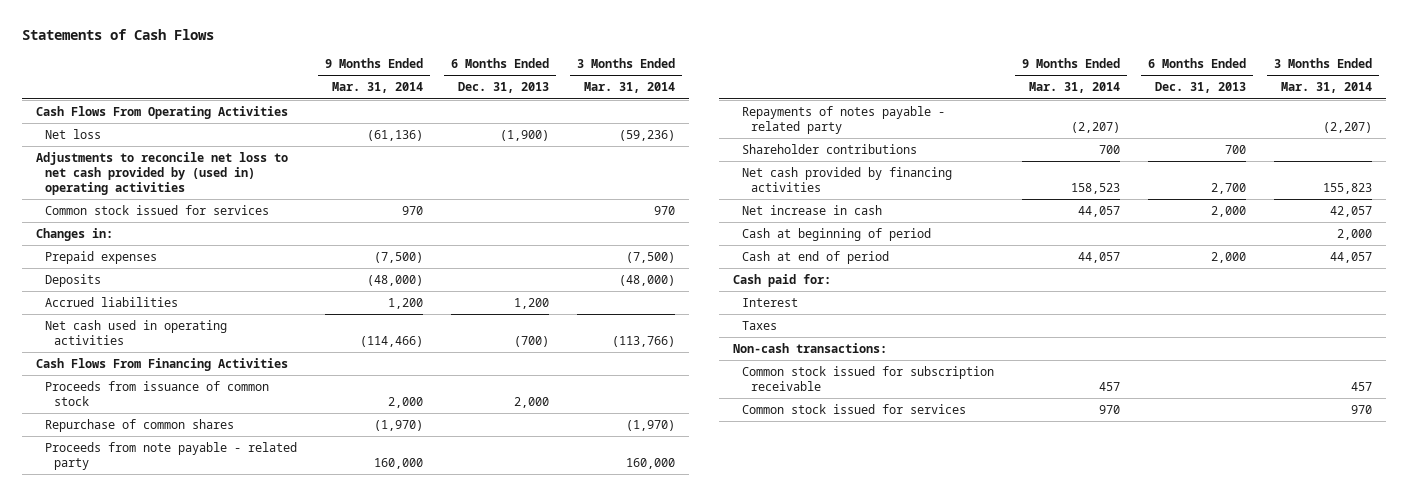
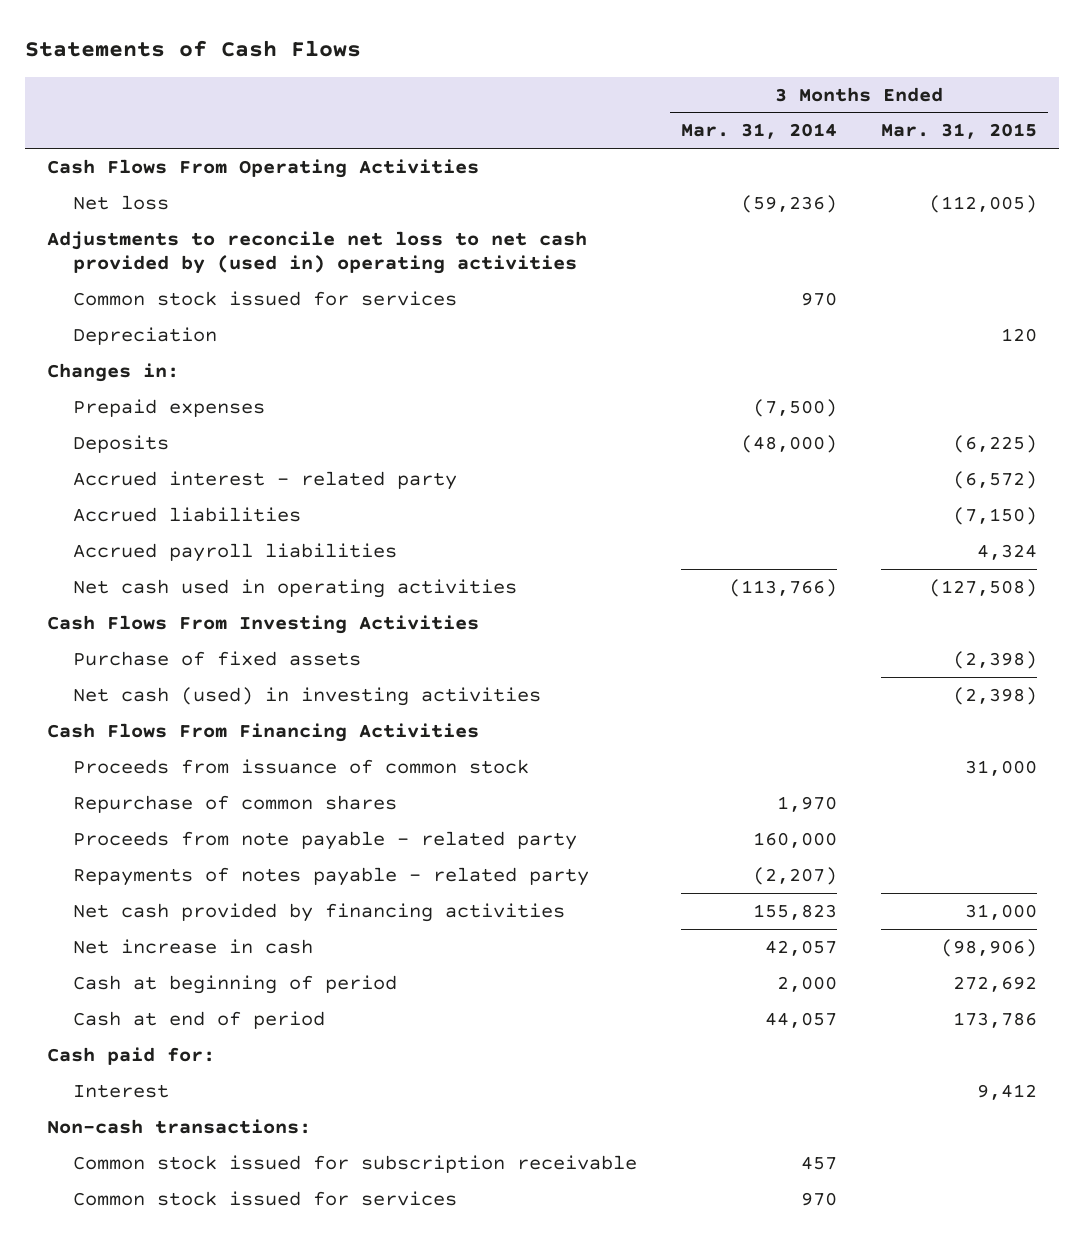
- | 9 Months Ended Mar. 31, 2014 | 6 Months Ended Dec. 31, 2013 | 3 Months Ended Mar. 31, 2014
+ | 3 Months Ended Mar. 31, 2014 | 3 Months Ended Mar. 31, 2015
+ Depreciation | | 120
+ Accrued interest - related party | | (6,572)
+ Accrued payroll liabilities | | 4,324
+ Cash Flows From Investing Activities
+ Purchase of fixed assets | | (2,398)
+ Net cash (used) in investing activities | | (2,398)
- Repurchase of common shares | (1,970) | | (1,970)
+ Repurchase of common shares | 1,970 |
- Shareholder contributions | 700 | 700 |
- Taxes

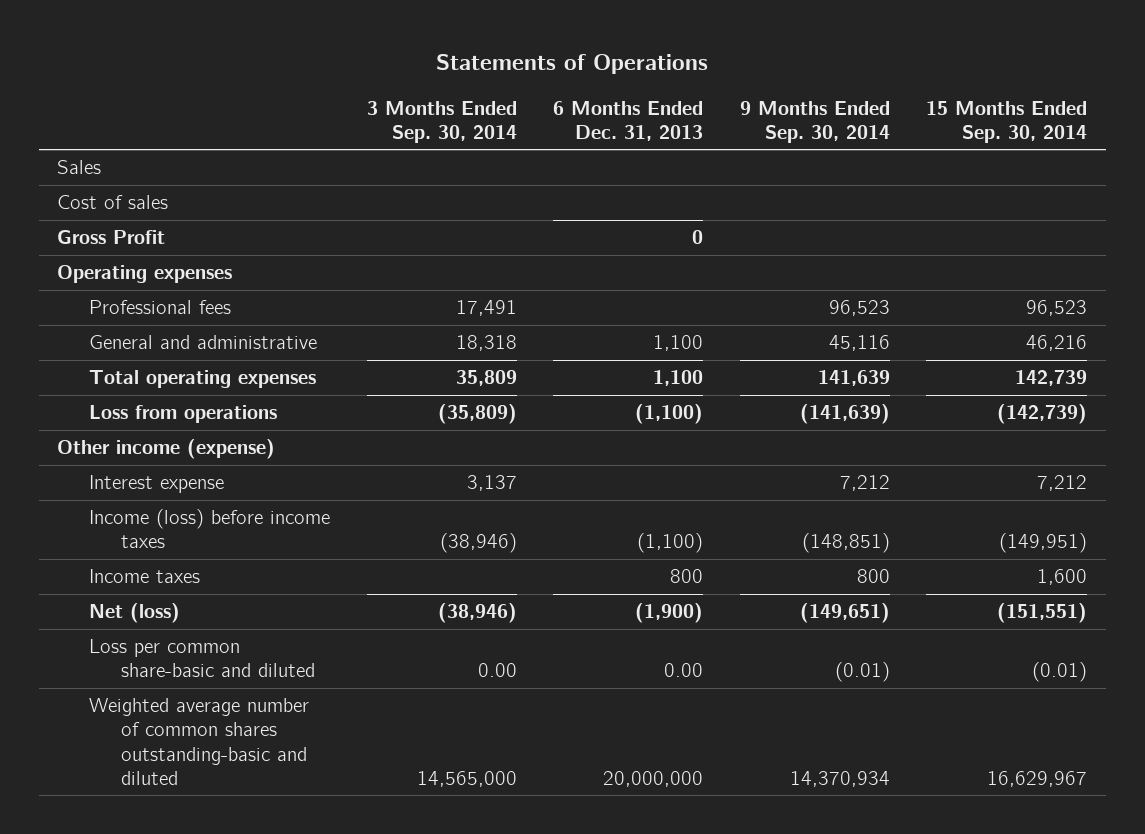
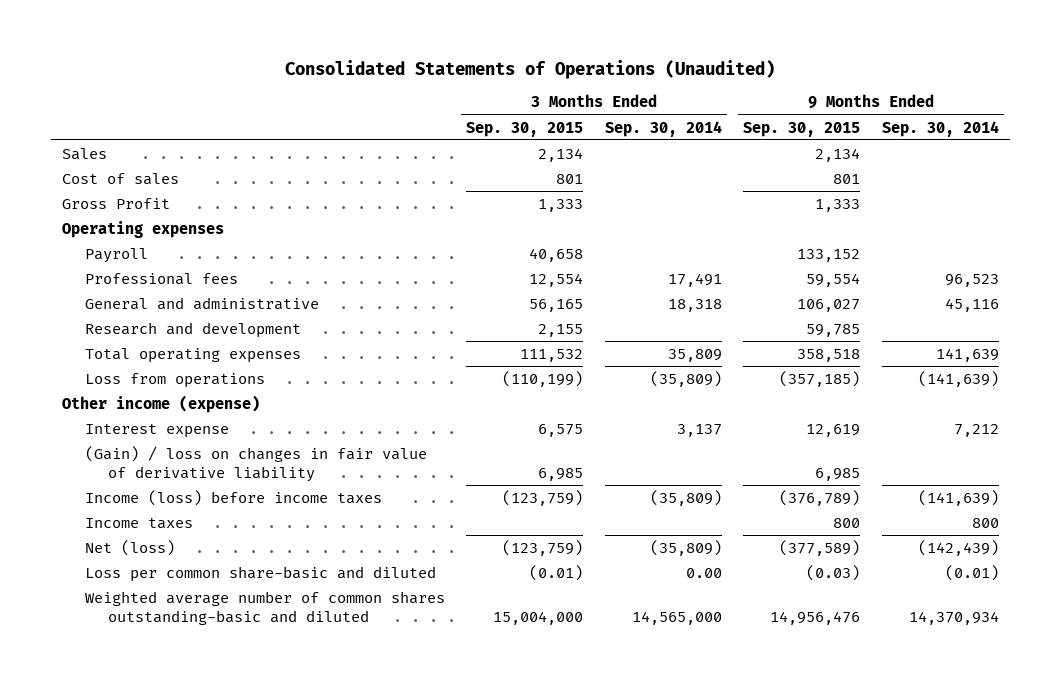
- Statements of Operations
+ Consolidated Statements of Operations (Unaudited)
- | 3 Months Ended Sep. 30, 2014 | 6 Months Ended Dec. 31, 2013 | 9 Months Ended Sep. 30, 2014 | 15 Months Ended Sep. 30, 2014
+ | 3 Months Ended Sep. 30, 2015 | 3 Months Ended Sep. 30, 2014 | 9 Months Ended Sep. 30, 2015 | 9 Months Ended Sep. 30, 2014
+ Payroll | 40,658 | | 133,152 |
+ Research and development | 2,155 | | 59,785 |
- Income (loss) before income taxes | (38,946) | (1,100) | (148,851) | (149,951)
+ (Gain) / loss on changes in fair value of derivative liability | 6,985 | | 6,985 |
+ Income (loss) before income taxes | (123,759) | (35,809) | (376,789) | (141,639)
- Net (loss) | (38,946) | (1,900) | (149,651) | (151,551)
+ Net (loss) | (123,759) | (35,809) | (377,589) | (142,439)

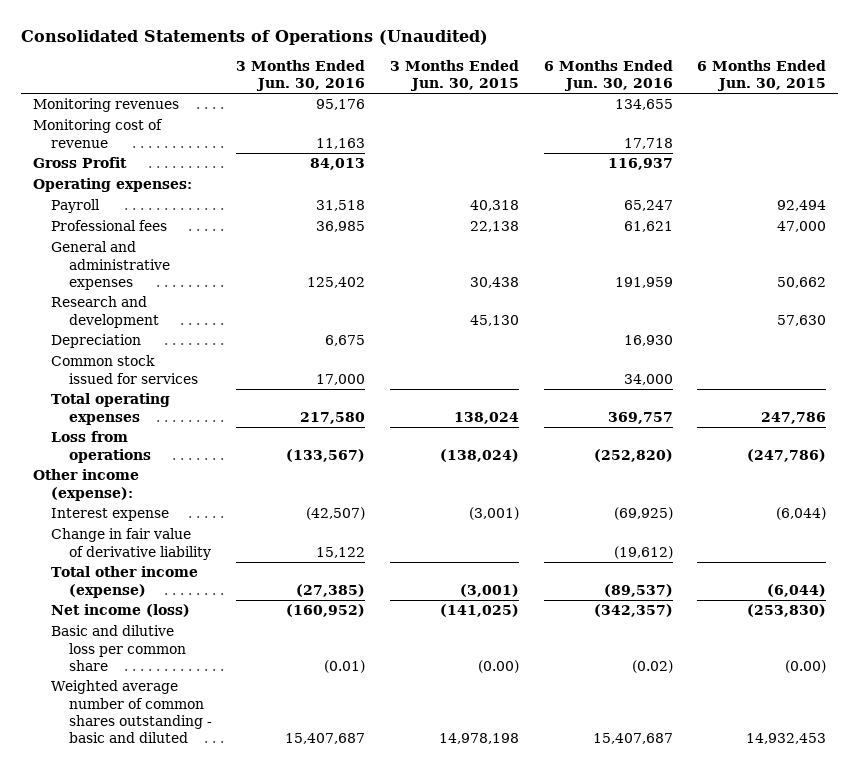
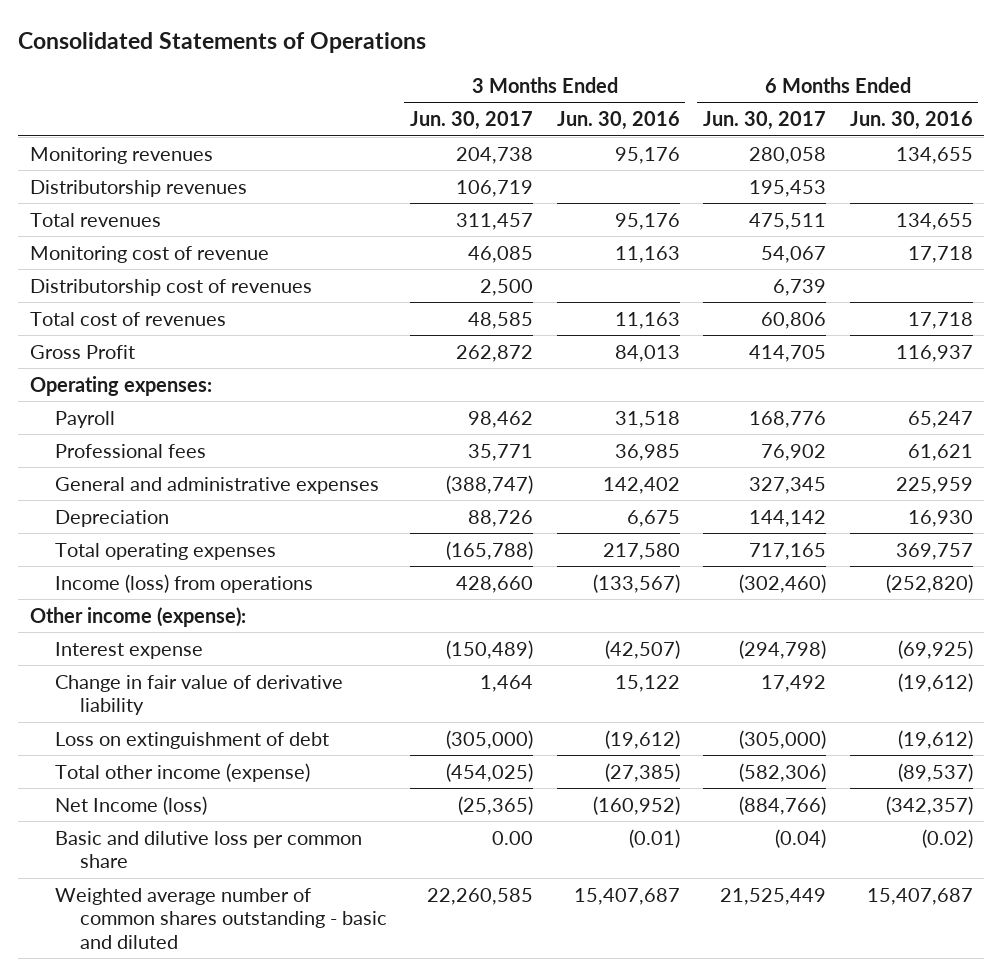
- Consolidated Statements of Operations (Unaudited)
+ Consolidated Statements of Operations
- | 3 Months Ended Jun. 30, 2016 | 3 Months Ended Jun. 30, 2015 | 6 Months Ended Jun. 30, 2016 | 6 Months Ended Jun. 30, 2015
+ | 3 Months Ended Jun. 30, 2017 | 3 Months Ended Jun. 30, 2016 | 6 Months Ended Jun. 30, 2017 | 6 Months Ended Jun. 30, 2016
+ Distributorship revenues | 106,719 | | 195,453 |
+ Total revenues | 311,457 | 95,176 | 475,511 | 134,655
+ Distributorship cost of revenues | 2,500 | | 6,739 |
+ Total cost of revenues | 48,585 | 11,163 | 60,806 | 17,718
- General and administrative expenses | 125,402 | 30,438 | 191,959 | 50,662
- Research and development | | 45,130 | | 57,630
+ General and administrative expenses | (388,747) | 142,402 | 327,345 | 225,959
- Common stock issued for services | 17,000 | | 34,000 |
- Loss from operations | (133,567) | (138,024) | (252,820) | (247,786)
+ Income (loss) from operations | 428,660 | (133,567) | (302,460) | (252,820)
+ Loss on extinguishment of debt | (305,000) | (19,612) | (305,000) | (19,612)
- Net income (loss) | (160,952) | (141,025) | (342,357) | (253,830)
+ Net Income (loss) | (25,365) | (160,952) | (884,766) | (342,357)

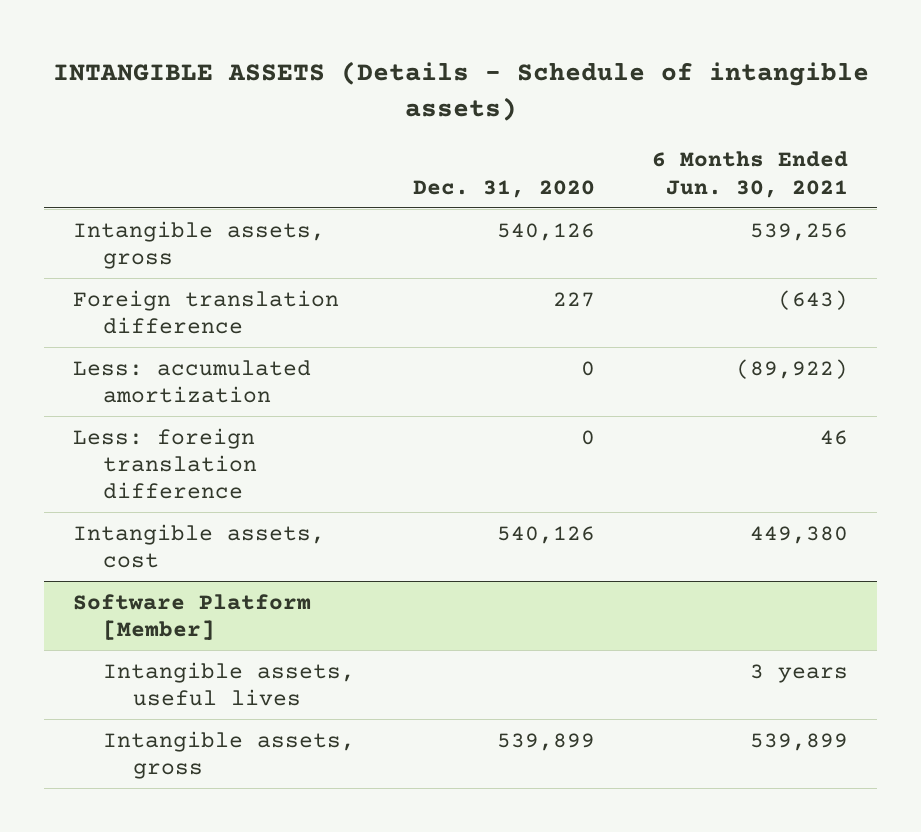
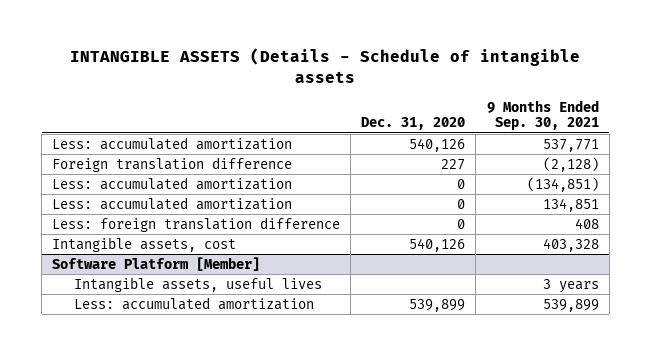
- INTANGIBLE ASSETS (Details - Schedule of intangible assets)
+ INTANGIBLE ASSETS (Details - Schedule of intangible assets
- | Dec. 31, 2020 | 6 Months Ended Jun. 30, 2021
+ | Dec. 31, 2020 | 9 Months Ended Sep. 30, 2021
- Intangible assets, gross | 540,126 | 539,256
+ Less: accumulated amortization | 540,126 | 537,771
+ Less: accumulated amortization | 0 | 134,851
@ Software Platform [Member]
- Intangible assets, gross | 539,899 | 539,899
+ Less: accumulated amortization | 539,899 | 539,899

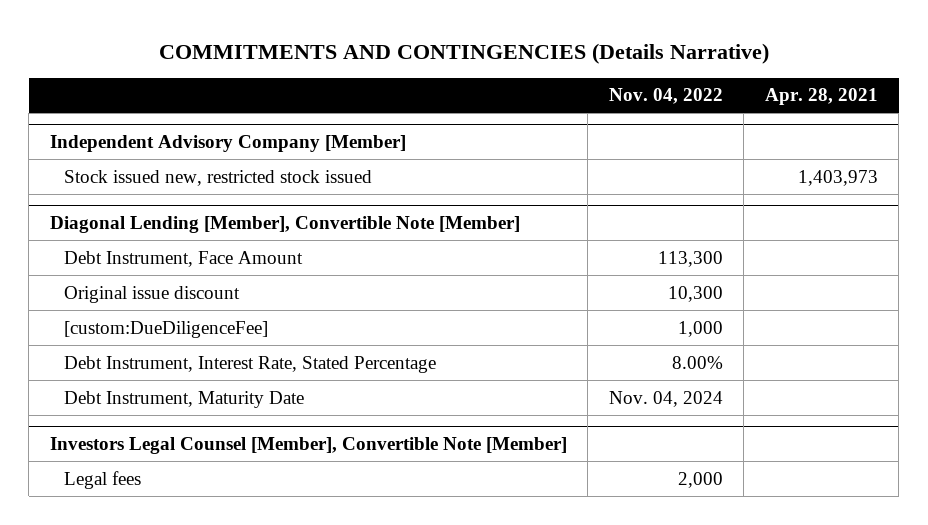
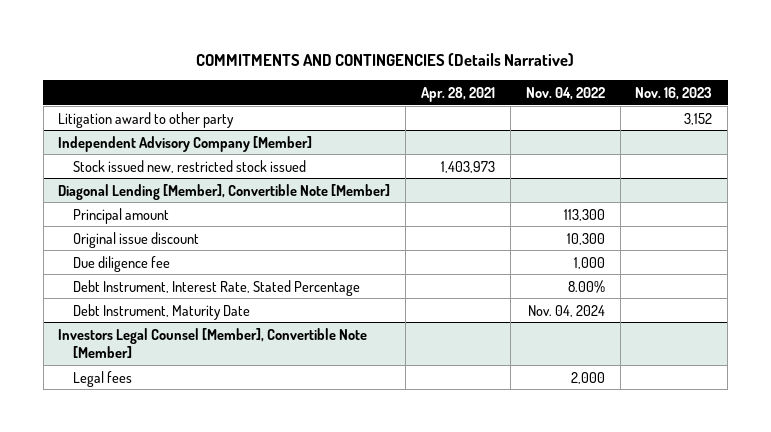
- | Nov. 04, 2022 | Apr. 28, 2021
+ | Apr. 28, 2021 | Nov. 04, 2022 | Nov. 16, 2023
+ Litigation award to other party | | | 3,152
@ Diagonal Lending [Member], Convertible Note [Member]
- Debt Instrument, Face Amount | 113,300 |
+ Principal amount | | 113,300 |
- [custom:DueDiligenceFee] | 1,000 |
+ Due diligence fee | | 1,000 |

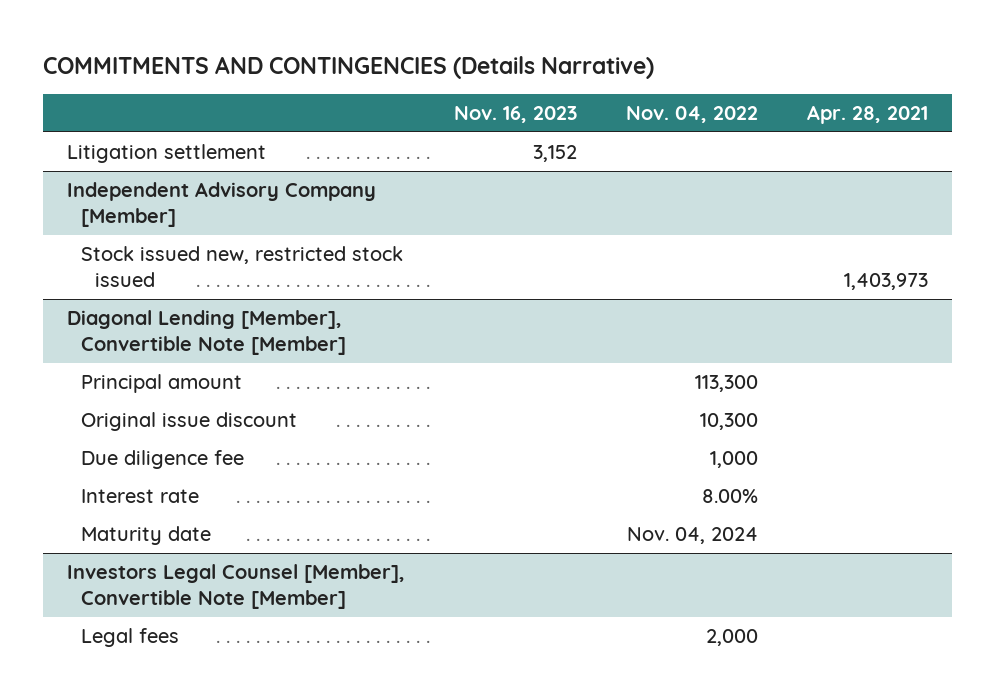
- | Apr. 28, 2021 | Nov. 04, 2022 | Nov. 16, 2023
+ | Nov. 16, 2023 | Nov. 04, 2022 | Apr. 28, 2021
- Litigation award to other party | | | 3,152
+ Litigation settlement | 3,152 | |
@ Diagonal Lending [Member], Convertible Note [Member]
- Debt Instrument, Interest Rate, Stated Percentage | | 8.00% |
- Debt Instrument, Maturity Date | | Nov. 04, 2024 |
+ Interest rate | | 8.00% |
+ Maturity date | | Nov. 04, 2024 |

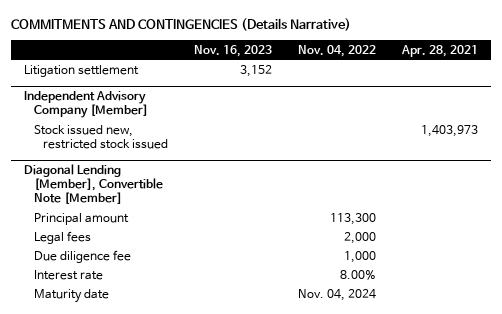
@ Diagonal Lending [Member], Convertible Note [Member]
- Original issue discount | | 10,300 |
+ Legal fees | | 2,000 |
- Investors Legal Counsel [Member], Convertible Note [Member]
- Legal fees | | 2,000 |

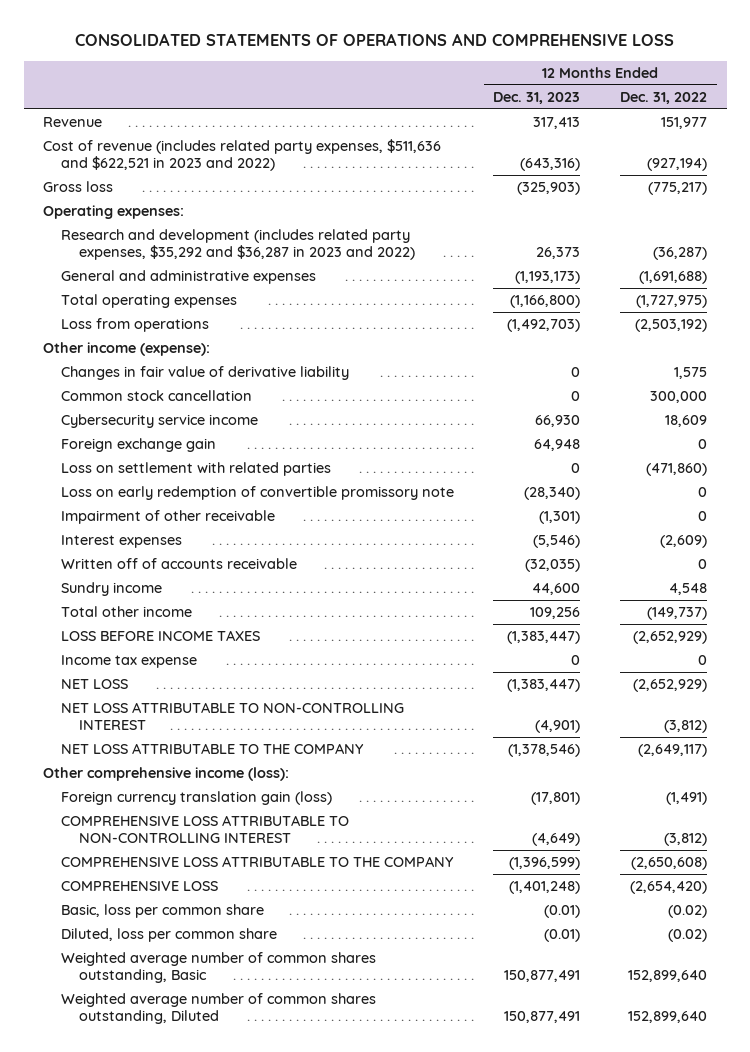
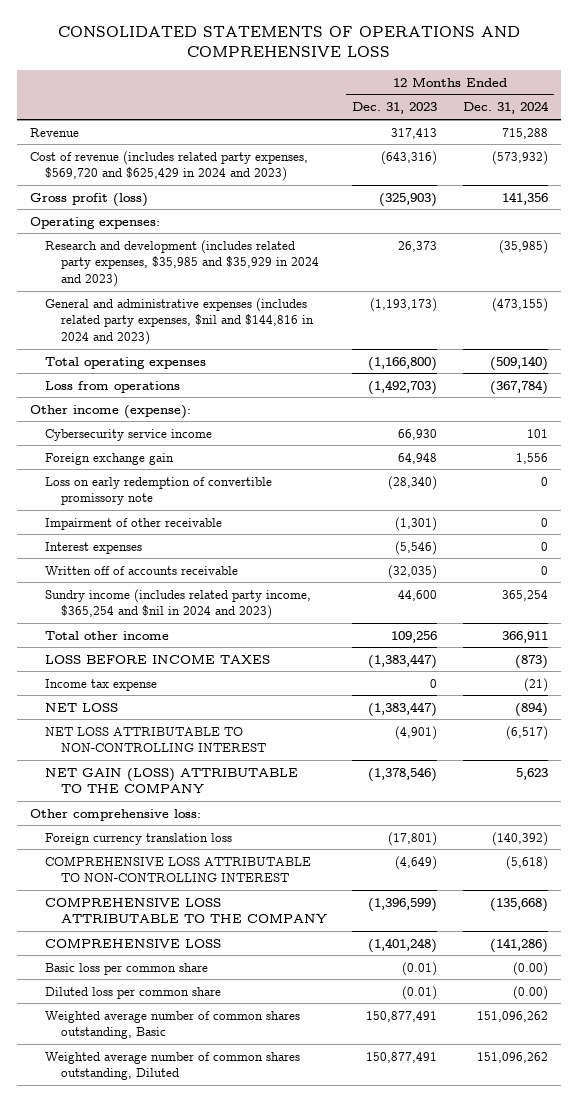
- | 12 Months Ended Dec. 31, 2023 | 12 Months Ended Dec. 31, 2022
+ | 12 Months Ended Dec. 31, 2023 | 12 Months Ended Dec. 31, 2024
- Cost of revenue (includes related party expenses, $511,636 and $622,521 in 2023 and 2022) | (643,316) | (927,194)
- Gross loss | (325,903) | (775,217)
+ Cost of revenue (includes related party expenses, $569,720 and $625,429 in 2024 and 2023) | (643,316) | (573,932)
+ Gross profit (loss) | (325,903) | 141,356
- Research and development (includes related party expenses, $35,292 and $36,287 in 2023 and 2022) | 26,373 | (36,287)
- General and administrative expenses | (1,193,173) | (1,691,688)
+ Research and development (includes related party expenses, $35,985 and $35,929 in 2024 and 2023) | 26,373 | (35,985)
+ General and administrative expenses (includes related party expenses, $nil and $144,816 in 2024 and 2023) | (1,193,173) | (473,155)
- Changes in fair value of derivative liability | 0 | 1,575
- Common stock cancellation | 0 | 300,000
- Loss on settlement with related parties | 0 | (471,860)
- Sundry income | 44,600 | 4,548
+ Sundry income (includes related party income, $365,254 and $nil in 2024 and 2023) | 44,600 | 365,254
- NET LOSS ATTRIBUTABLE TO THE COMPANY | (1,378,546) | (2,649,117)
- Other comprehensive income (loss):
- Foreign currency translation gain (loss) | (17,801) | (1,491)
+ NET GAIN (LOSS) ATTRIBUTABLE TO THE COMPANY | (1,378,546) | 5,623
+ Other comprehensive loss:
+ Foreign currency translation loss | (17,801) | (140,392)
- Basic, loss per common share | (0.01) | (0.02)
- Diluted, loss per common share | (0.01) | (0.02)
+ Basic loss per common share | (0.01) | (0.00)
+ Diluted loss per common share | (0.01) | (0.00)

